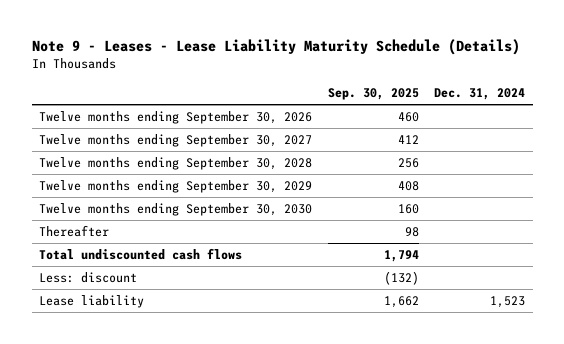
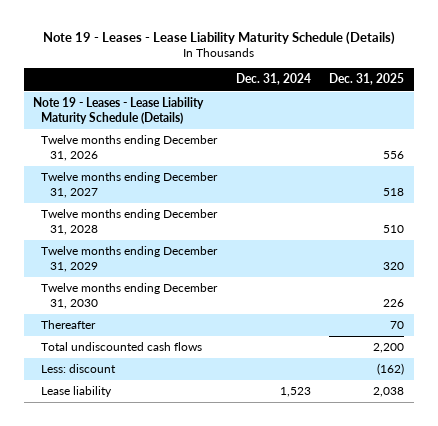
- Note 9 - Leases - Lease Liability Maturity Schedule (Details)
+ Note 19 - Leases - Lease Liability Maturity Schedule (Details)
- | Sep. 30, 2025 | Dec. 31, 2024
+ | Dec. 31, 2024 | Dec. 31, 2025
- Twelve months ending September 30, 2026 | 460 |
- Twelve months ending September 30, 2027 | 412 |
- Twelve months ending September 30, 2028 | 256 |
- Twelve months ending September 30, 2029 | 408 |
- Twelve months ending September 30, 2030 | 160 |
+ Note 19 - Leases - Lease Liability Maturity Schedule (Details)
+ Twelve months ending December 31, 2026 | | 556
+ Twelve months ending December 31, 2027 | | 518
+ Twelve months ending December 31, 2028 | | 510
+ Twelve months ending December 31, 2029 | | 320
+ Twelve months ending December 31, 2030 | | 226

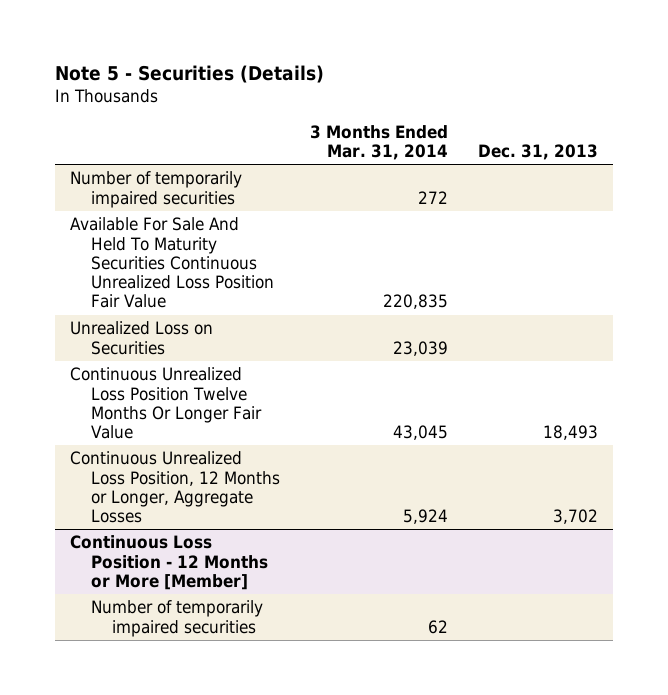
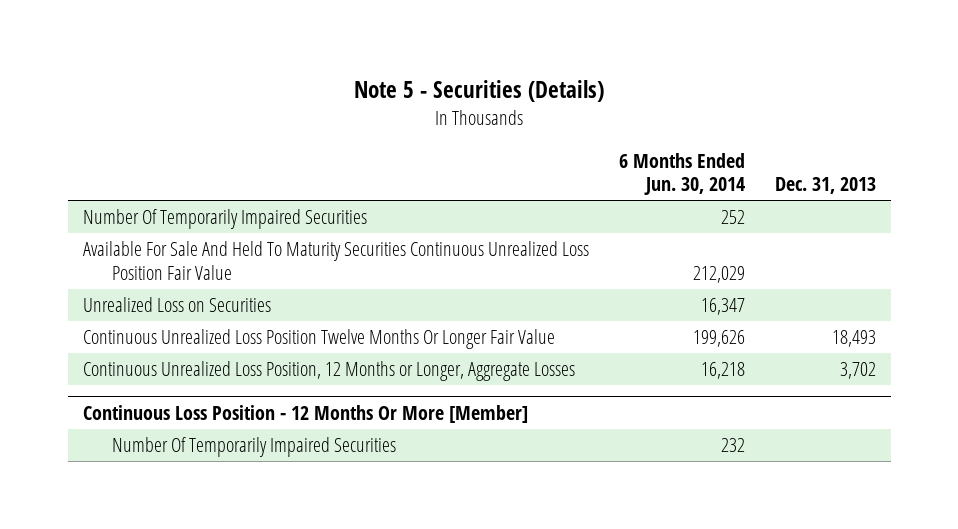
- | 3 Months Ended Mar. 31, 2014 | Dec. 31, 2013
+ | 6 Months Ended Jun. 30, 2014 | Dec. 31, 2013
- Number of temporarily impaired securities | 272 |
+ Number Of Temporarily Impaired Securities | 252 |
- Continuous Loss Position - 12 Months or More [Member]
- Number of temporarily impaired securities | 62 |
+ Continuous Loss Position - 12 Months Or More [Member]
+ Number Of Temporarily Impaired Securities | 232 |

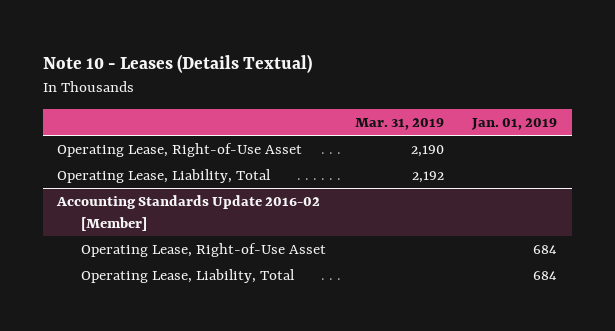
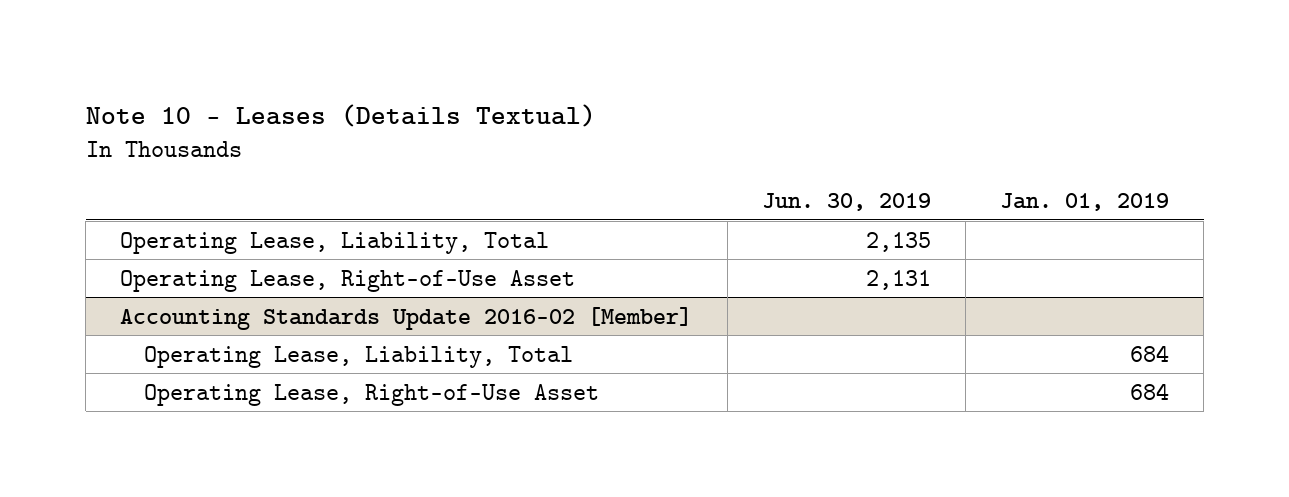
- | Mar. 31, 2019 | Jan. 01, 2019
+ | Jun. 30, 2019 | Jan. 01, 2019
moved down: Operating Lease, Right-of-Use Asset | 2,131 |
@ Accounting Standards Update 2016-02 [Member]
moved down: Operating Lease, Right-of-Use Asset | | 684

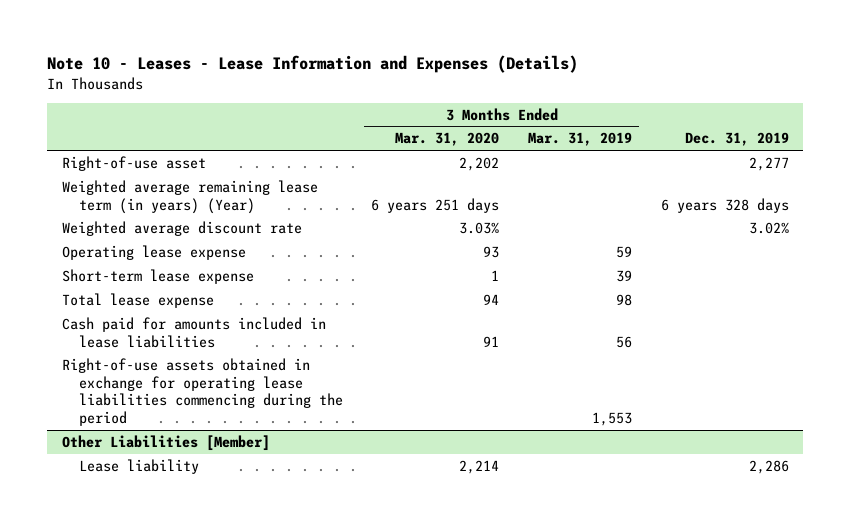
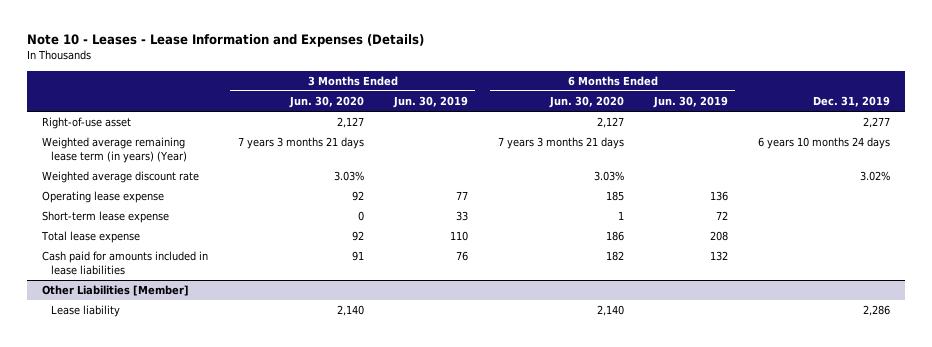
- | 3 Months Ended Mar. 31, 2020 | 3 Months Ended Mar. 31, 2019 | Dec. 31, 2019
+ | 3 Months Ended Jun. 30, 2020 | 3 Months Ended Jun. 30, 2019 | 6 Months Ended Jun. 30, 2020 | 6 Months Ended Jun. 30, 2019 | Dec. 31, 2019
- Weighted average remaining lease term (in years) (Year) | 6 years 251 days | | 6 years 328 days
+ Weighted average remaining lease term (in years) (Year) | 7 years 3 months 21 days | | 7 years 3 months 21 days | | 6 years 10 months 24 days
- Right-of-use assets obtained in exchange for operating lease liabilities commencing during the period | | 1,553 |

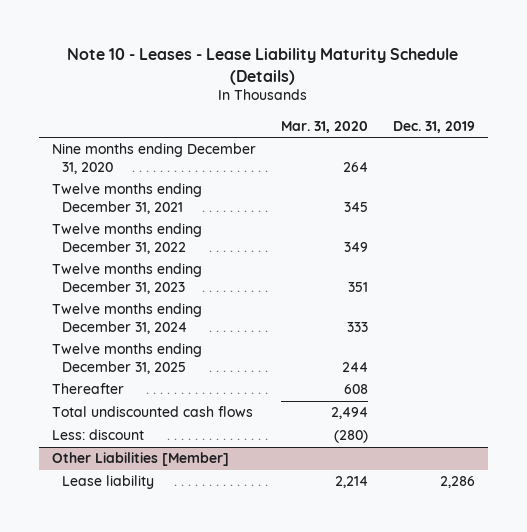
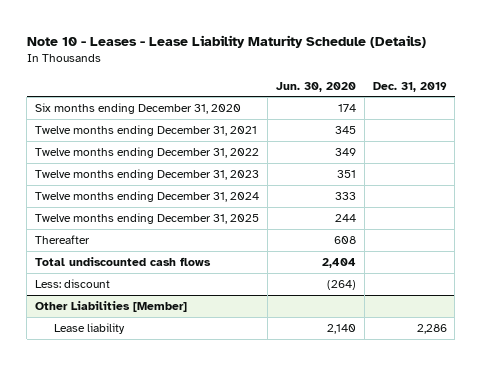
- | Mar. 31, 2020 | Dec. 31, 2019
+ | Jun. 30, 2020 | Dec. 31, 2019
- Nine months ending December 31, 2020 | 264 |
+ Six months ending December 31, 2020 | 174 |

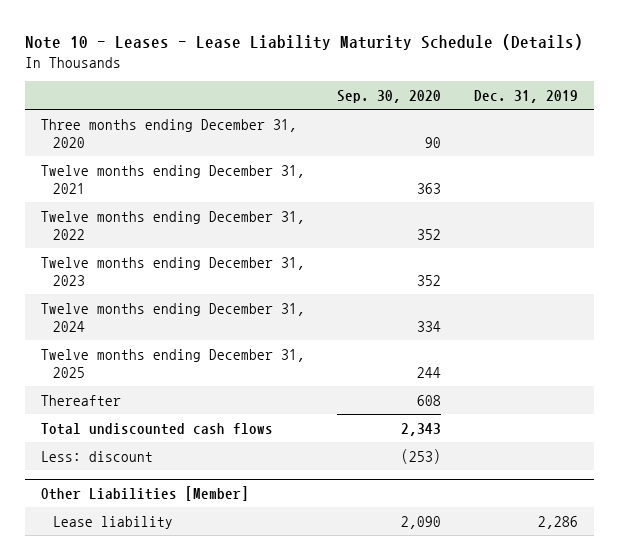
- | Jun. 30, 2020 | Dec. 31, 2019
+ | Sep. 30, 2020 | Dec. 31, 2019
- Six months ending December 31, 2020 | 174 |
+ Three months ending December 31, 2020 | 90 |

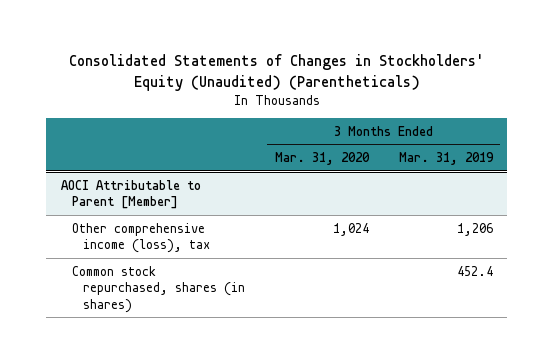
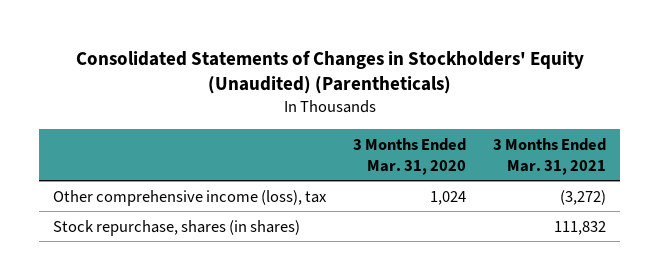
- | 3 Months Ended Mar. 31, 2020 | 3 Months Ended Mar. 31, 2019
+ | 3 Months Ended Mar. 31, 2020 | 3 Months Ended Mar. 31, 2021
- AOCI Attributable to Parent [Member]
- Common stock repurchased, shares (in shares) | | 452.4
+ Stock repurchase, shares (in shares) | | 111,832

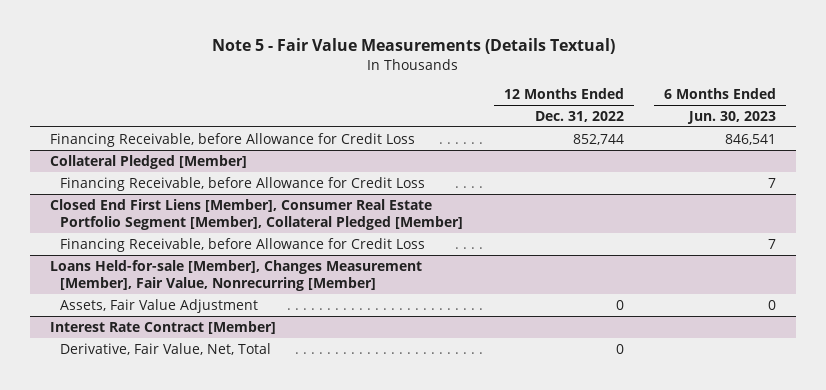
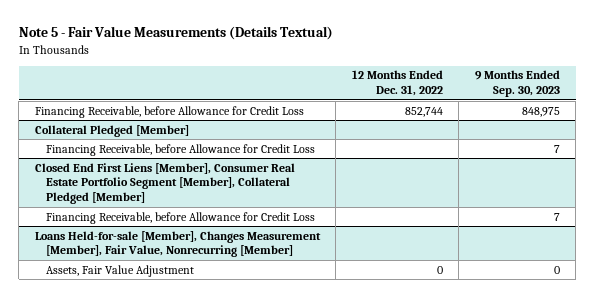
- | 12 Months Ended Dec. 31, 2022 | 6 Months Ended Jun. 30, 2023
+ | 12 Months Ended Dec. 31, 2022 | 9 Months Ended Sep. 30, 2023
- Interest Rate Contract [Member]
- Derivative, Fair Value, Net, Total | 0 |

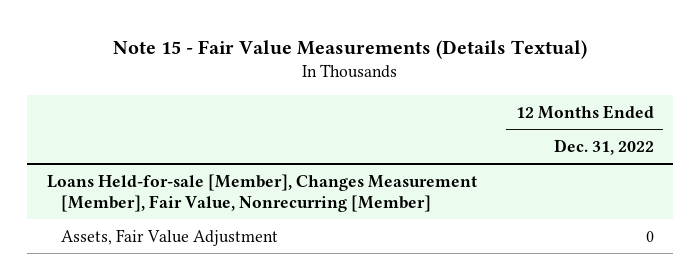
- Note 5 - Fair Value Measurements (Details Textual)
+ Note 15 - Fair Value Measurements (Details Textual)
- | 12 Months Ended Dec. 31, 2022 | 9 Months Ended Sep. 30, 2023
+ | 12 Months Ended Dec. 31, 2022
- Financing Receivable, before Allowance for Credit Loss | 852,744 | 848,975
- Collateral Pledged [Member]
- Financing Receivable, before Allowance for Credit Loss | | 7
- Closed End First Liens [Member], Consumer Real Estate Portfolio Segment [Member], Collateral Pledged [Member]
- Financing Receivable, before Allowance for Credit Loss | | 7

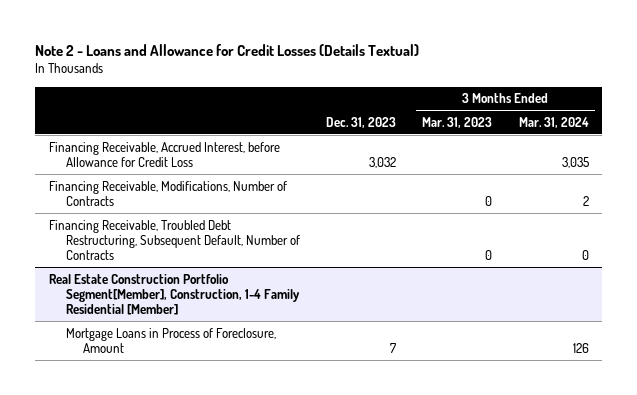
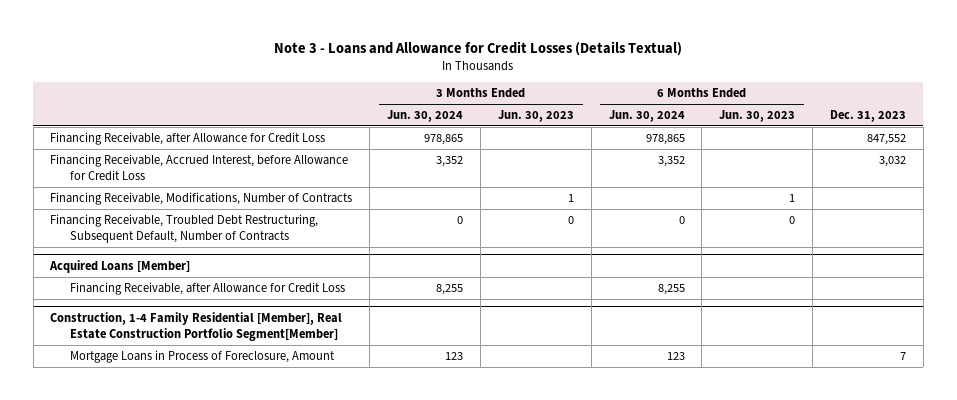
- Note 2 - Loans and Allowance for Credit Losses (Details Textual)
+ Note 3 - Loans and Allowance for Credit Losses (Details Textual)
- | Dec. 31, 2023 | 3 Months Ended Mar. 31, 2023 | 3 Months Ended Mar. 31, 2024
+ | 3 Months Ended Jun. 30, 2024 | 3 Months Ended Jun. 30, 2023 | 6 Months Ended Jun. 30, 2024 | 6 Months Ended Jun. 30, 2023 | Dec. 31, 2023
+ Financing Receivable, after Allowance for Credit Loss | 978,865 | | 978,865 | | 847,552
- Real Estate Construction Portfolio Segment[Member], Construction, 1-4 Family Residential [Member]
+ Acquired Loans [Member]
+ Financing Receivable, after Allowance for Credit Loss | 8,255 | | 8,255 | |
+ Construction, 1-4 Family Residential [Member], Real Estate Construction Portfolio Segment[Member]

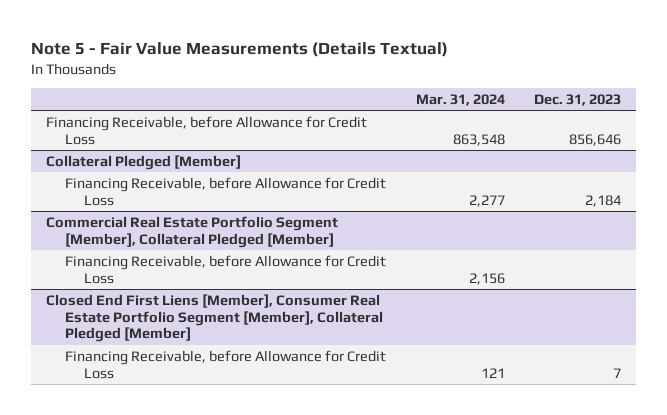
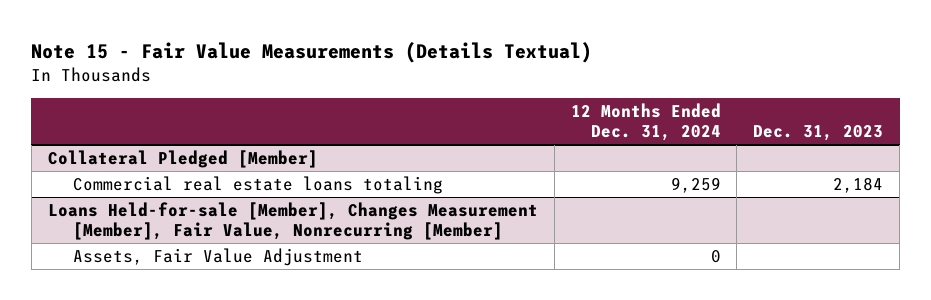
- Note 5 - Fair Value Measurements (Details Textual)
+ Note 15 - Fair Value Measurements (Details Textual)
- | Mar. 31, 2024 | Dec. 31, 2023
+ | 12 Months Ended Dec. 31, 2024 | Dec. 31, 2023
- Financing Receivable, before Allowance for Credit Loss | 863,548 | 856,646
@ Collateral Pledged [Member]
- Financing Receivable, before Allowance for Credit Loss | 2,277 | 2,184
- Commercial Real Estate Portfolio Segment [Member], Collateral Pledged [Member]
- Financing Receivable, before Allowance for Credit Loss | 2,156 |
- Closed End First Liens [Member], Consumer Real Estate Portfolio Segment [Member], Collateral Pledged [Member]
- Financing Receivable, before Allowance for Credit Loss | 121 | 7
@ Collateral Pledged [Member]
+ Commercial real estate loans totaling | 9,259 | 2,184
+ Loans Held-for-sale [Member], Changes Measurement [Member], Fair Value, Nonrecurring [Member]
+ Assets, Fair Value Adjustment | 0 |

